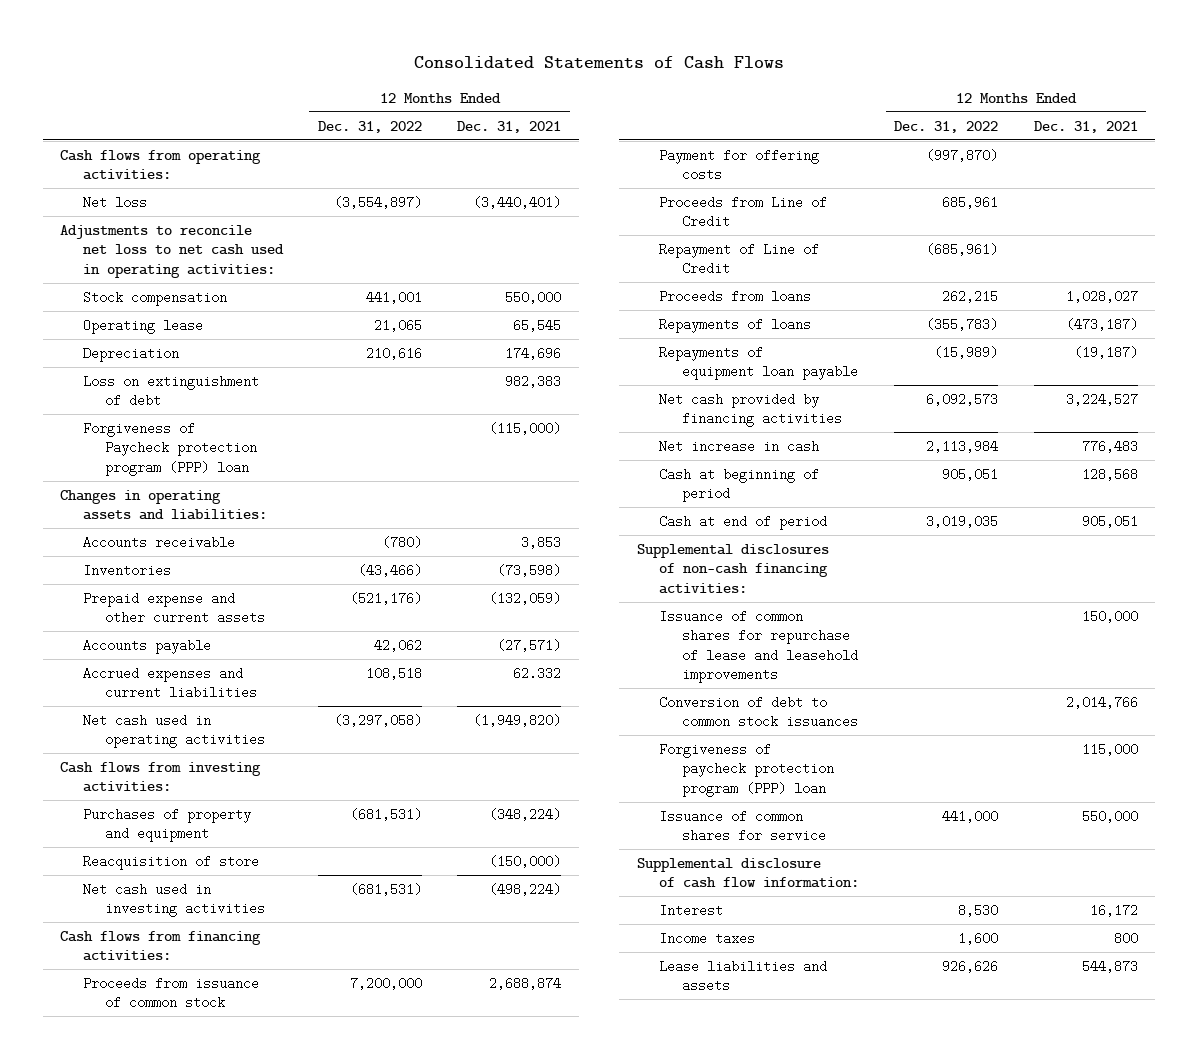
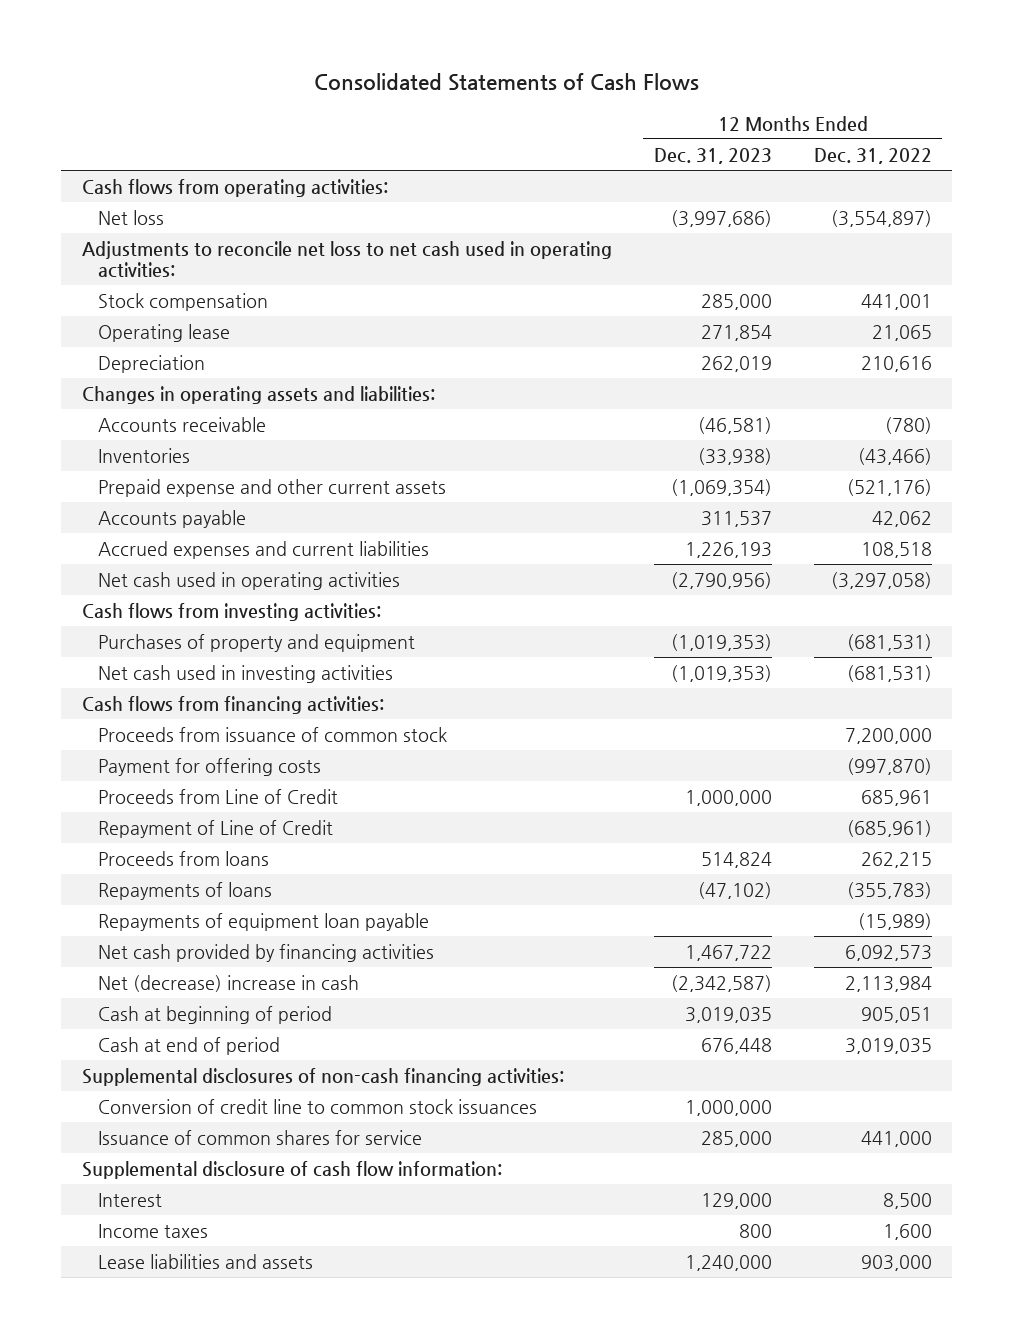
- | 12 Months Ended Dec. 31, 2022 | 12 Months Ended Dec. 31, 2021
+ | 12 Months Ended Dec. 31, 2023 | 12 Months Ended Dec. 31, 2022
- Loss on extinguishment of debt | | 982,383
- Forgiveness of Paycheck protection program (PPP) loan | | (115,000)
- Reacquisition of store | | (150,000)
- Net increase in cash | 2,113,984 | 776,483
+ Net (decrease) increase in cash | (2,342,587) | 2,113,984
- Issuance of common shares for repurchase of lease and leasehold improvements | | 150,000
- Conversion of debt to common stock issuances | | 2,014,766
- Forgiveness of paycheck protection program (PPP) loan | | 115,000
+ Conversion of credit line to common stock issuances | 1,000,000 |
- Interest | 8,530 | 16,172
+ Interest | 129,000 | 8,500
- Lease liabilities and assets | 926,626 | 544,873
+ Lease liabilities and assets | 1,240,000 | 903,000

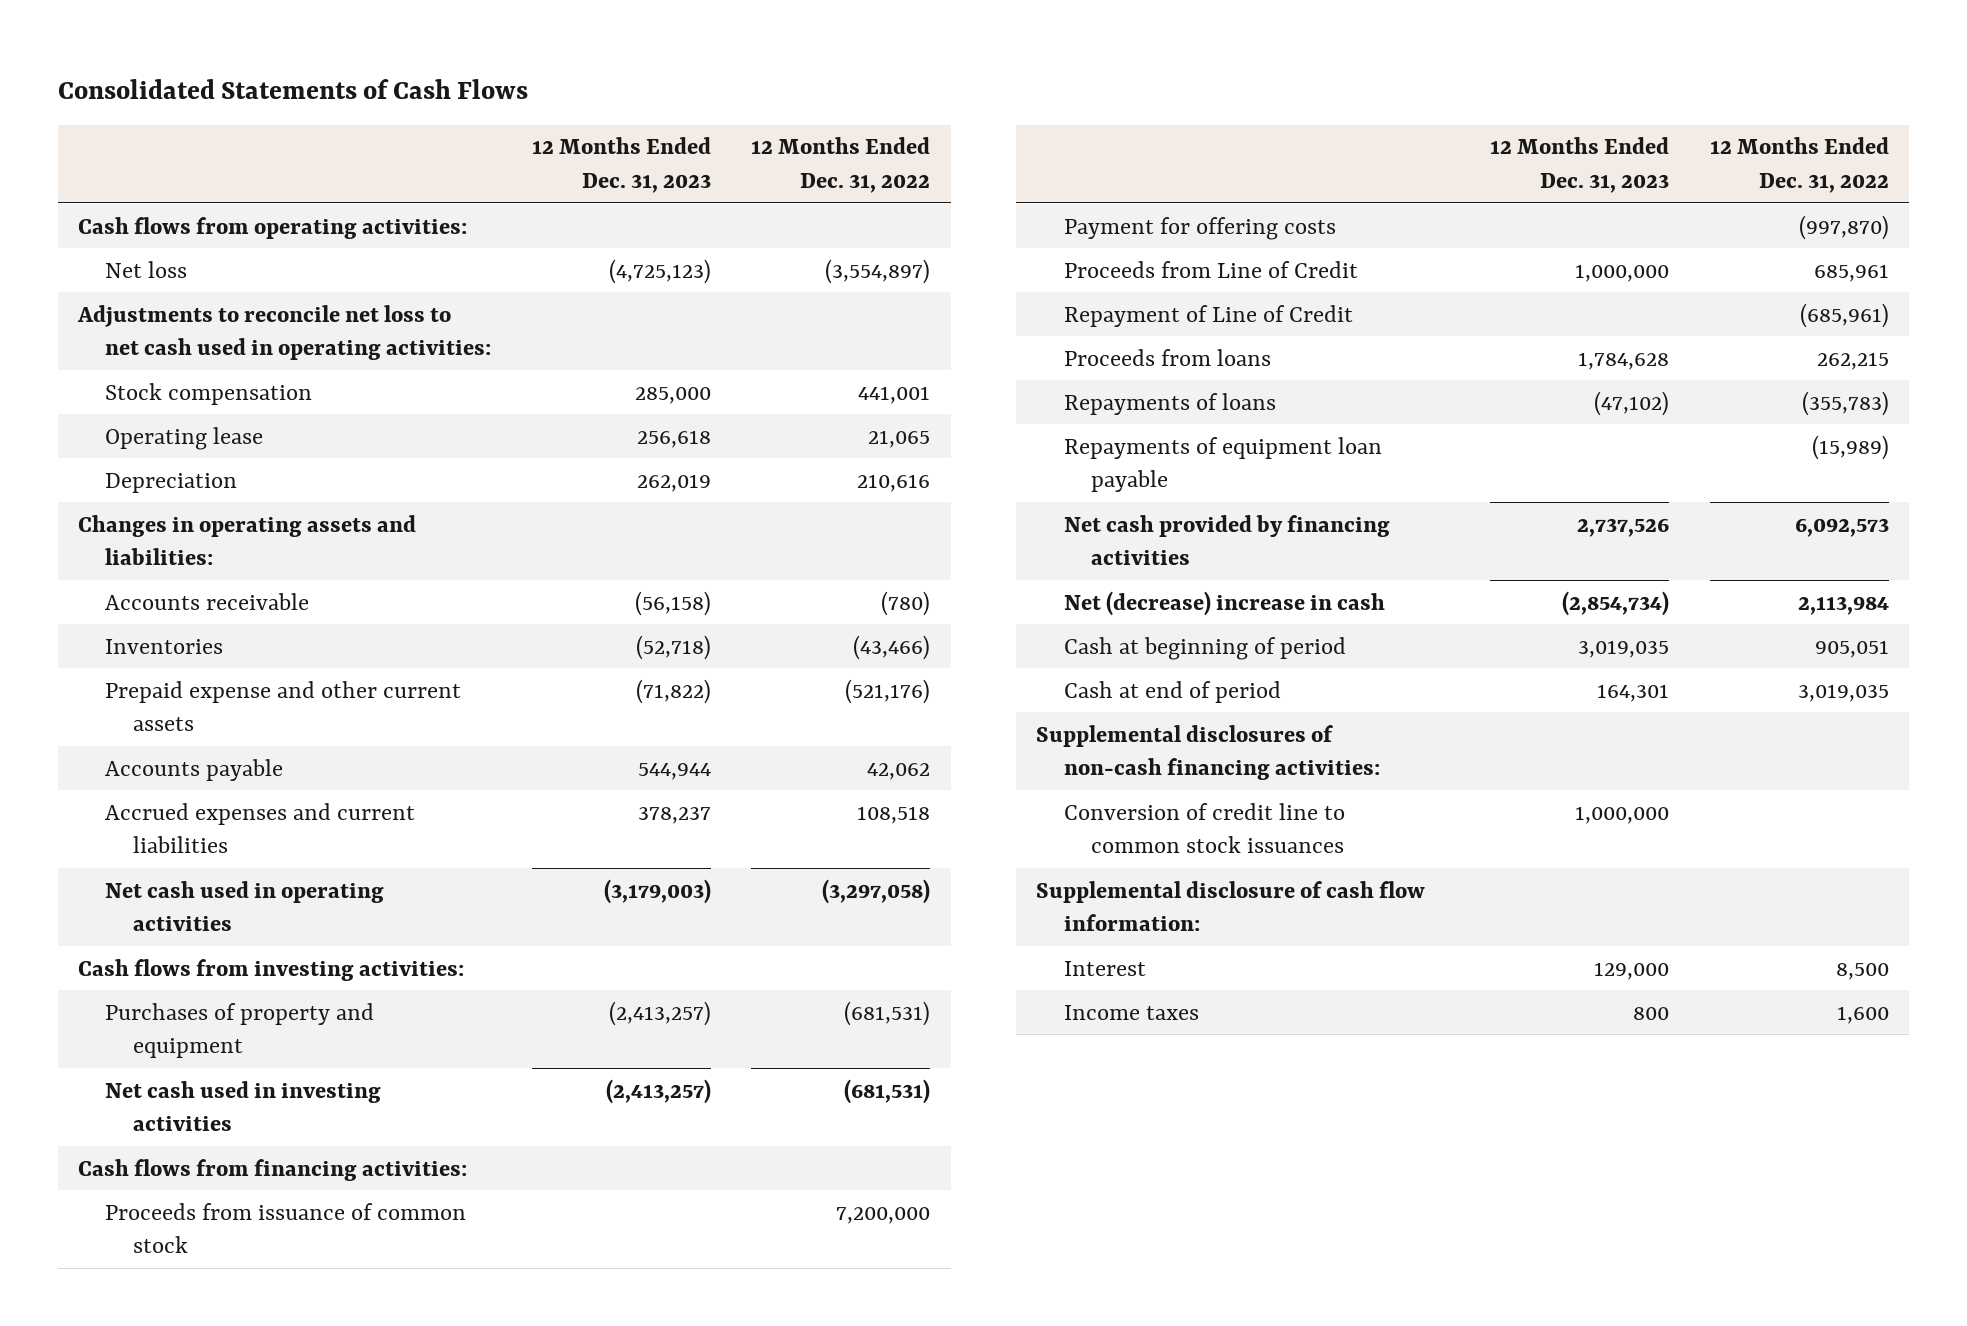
- Net loss | (3,997,686) | (3,554,897)
+ Net loss | (4,725,123) | (3,554,897)
- Operating lease | 271,854 | 21,065
+ Operating lease | 256,618 | 21,065
- Accounts receivable | (46,581) | (780)
- Inventories | (33,938) | (43,466)
- Prepaid expense and other current assets | (1,069,354) | (521,176)
- Accounts payable | 311,537 | 42,062
- Accrued expenses and current liabilities | 1,226,193 | 108,518
- Net cash used in operating activities | (2,790,956) | (3,297,058)
+ Accounts receivable | (56,158) | (780)
+ Inventories | (52,718) | (43,466)
+ Prepaid expense and other current assets | (71,822) | (521,176)
+ Accounts payable | 544,944 | 42,062
+ Accrued expenses and current liabilities | 378,237 | 108,518
+ Net cash used in operating activities | (3,179,003) | (3,297,058)
- Purchases of property and equipment | (1,019,353) | (681,531)
- Net cash used in investing activities | (1,019,353) | (681,531)
+ Purchases of property and equipment | (2,413,257) | (681,531)
+ Net cash used in investing activities | (2,413,257) | (681,531)
- Proceeds from loans | 514,824 | 262,215
+ Proceeds from loans | 1,784,628 | 262,215
- Net cash provided by financing activities | 1,467,722 | 6,092,573
- Net (decrease) increase in cash | (2,342,587) | 2,113,984
+ Net cash provided by financing activities | 2,737,526 | 6,092,573
+ Net (decrease) increase in cash | (2,854,734) | 2,113,984
- Cash at end of period | 676,448 | 3,019,035
+ Cash at end of period | 164,301 | 3,019,035
- Issuance of common shares for service | 285,000 | 441,000
- Lease liabilities and assets | 1,240,000 | 903,000

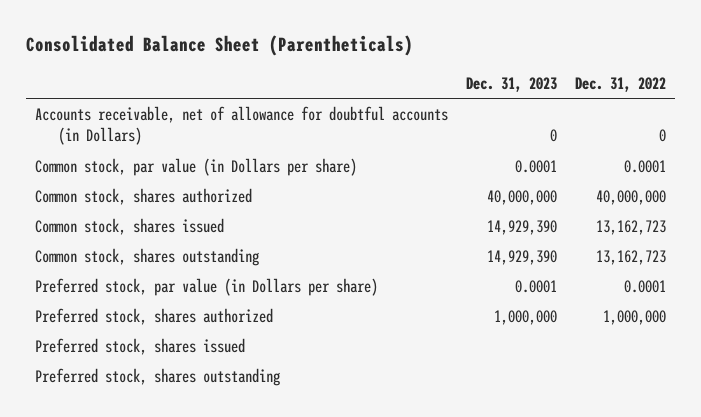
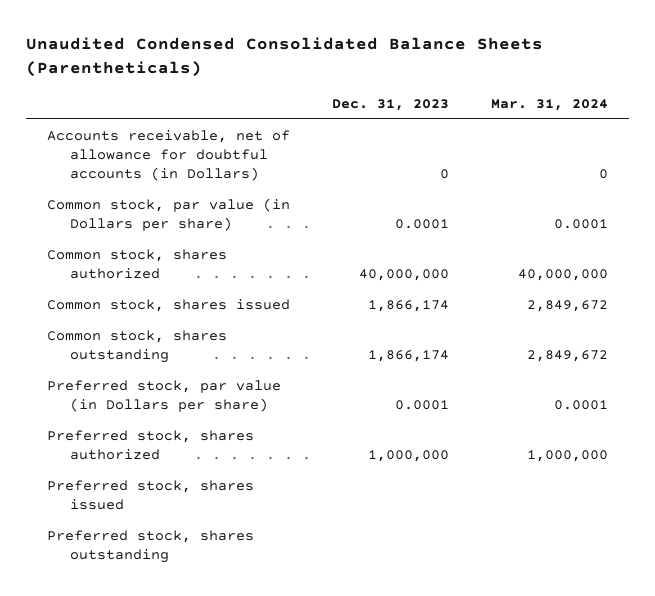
- Consolidated Balance Sheet (Parentheticals)
+ Unaudited Condensed Consolidated Balance Sheets (Parentheticals)
- | Dec. 31, 2023 | Dec. 31, 2022
+ | Dec. 31, 2023 | Mar. 31, 2024
- Common stock, shares issued | 14,929,390 | 13,162,723
- Common stock, shares outstanding | 14,929,390 | 13,162,723
+ Common stock, shares issued | 1,866,174 | 2,849,672
+ Common stock, shares outstanding | 1,866,174 | 2,849,672

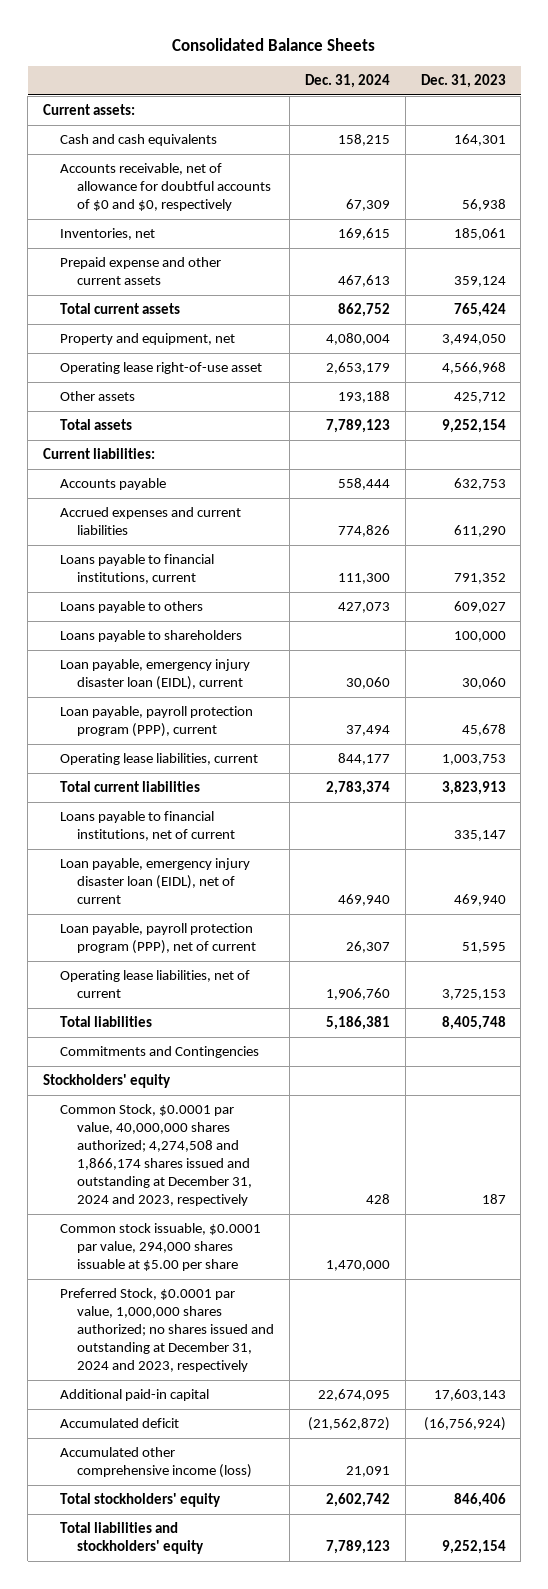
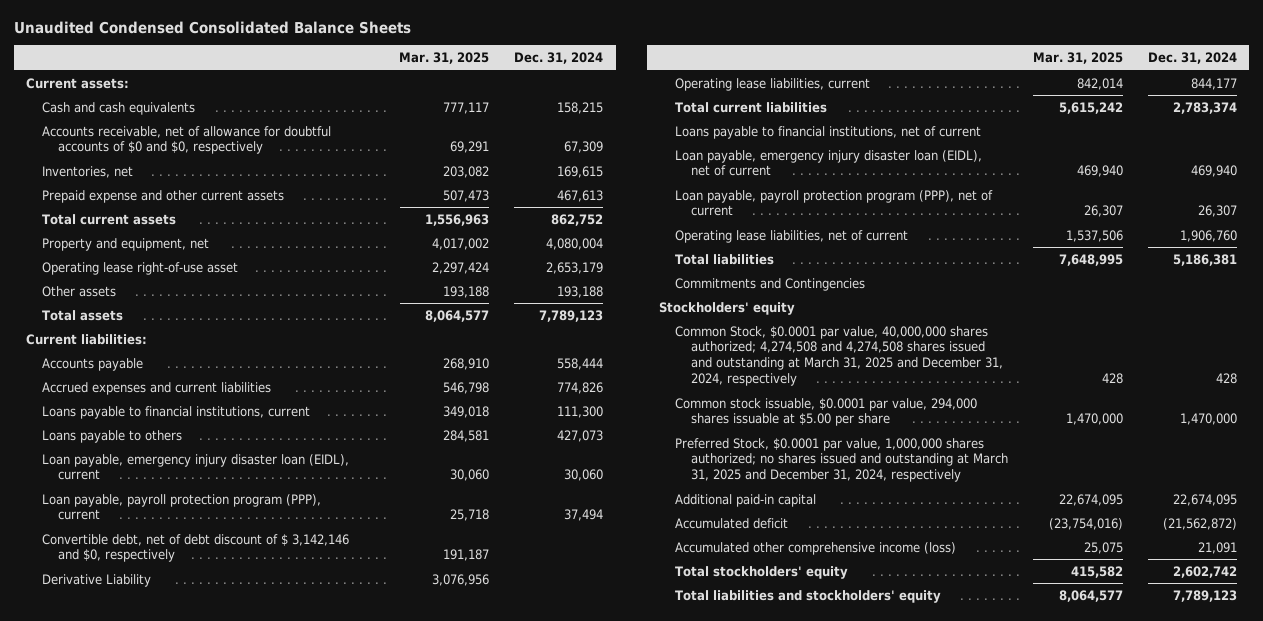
- Consolidated Balance Sheets
+ Unaudited Condensed Consolidated Balance Sheets
- | Dec. 31, 2024 | Dec. 31, 2023
+ | Mar. 31, 2025 | Dec. 31, 2024
- Loans payable to shareholders | | 100,000
+ Convertible debt, net of debt discount of $ 3,142,146 and $0, respectively | 191,187 |
+ Derivative Liability | 3,076,956 |
- Common Stock, $0.0001 par value, 40,000,000 shares authorized; 4,274,508 and 1,866,174 shares issued and outstanding at December 31, 2024 and 2023, respectively | 428 | 187
+ Common Stock, $0.0001 par value, 40,000,000 shares authorized; 4,274,508 and 4,274,508 shares issued and outstanding at March 31, 2025 and December 31, 2024, respectively | 428 | 428
- Preferred Stock, $0.0001 par value, 1,000,000 shares authorized; no shares issued and outstanding at December 31, 2024 and 2023, respectively
+ Preferred Stock, $0.0001 par value, 1,000,000 shares authorized; no shares issued and outstanding at March 31, 2025 and December 31, 2024, respectively

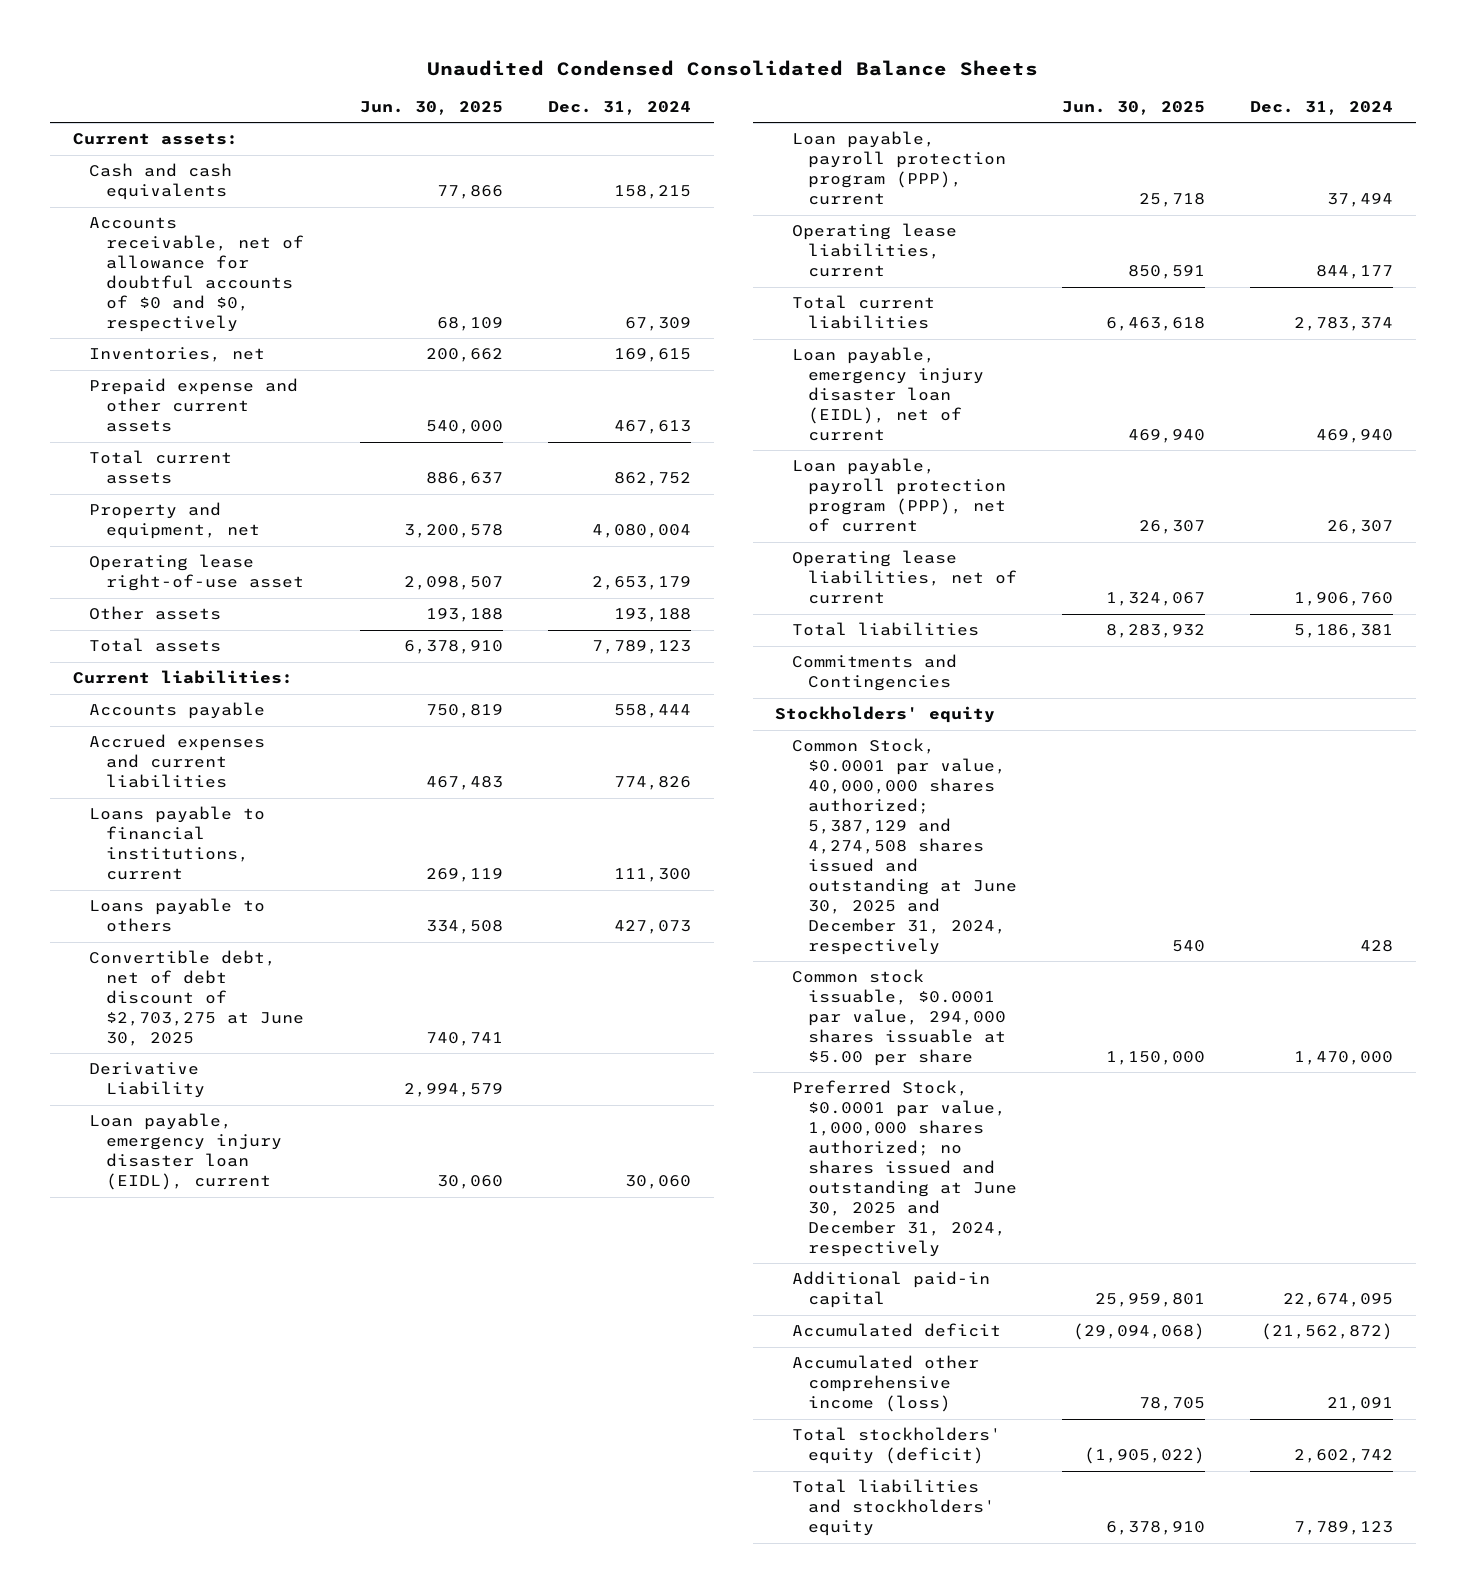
- | Mar. 31, 2025 | Dec. 31, 2024
+ | Jun. 30, 2025 | Dec. 31, 2024
+ Convertible debt, net of debt discount of $2,703,275 at June 30, 2025 | 740,741 |
moved up: Derivative Liability | 2,994,579 |
- Convertible debt, net of debt discount of $ 3,142,146 and $0, respectively | 191,187 |
- Loans payable to financial institutions, net of current
- Common Stock, $0.0001 par value, 40,000,000 shares authorized; 4,274,508 and 4,274,508 shares issued and outstanding at March 31, 2025 and December 31, 2024, respectively | 428 | 428
+ Common Stock, $0.0001 par value, 40,000,000 shares authorized; 5,387,129 and 4,274,508 shares issued and outstanding at June 30, 2025 and December 31, 2024, respectively | 540 | 428
- Preferred Stock, $0.0001 par value, 1,000,000 shares authorized; no shares issued and outstanding at March 31, 2025 and December 31, 2024, respectively
+ Preferred Stock, $0.0001 par value, 1,000,000 shares authorized; no shares issued and outstanding at June 30, 2025 and December 31, 2024, respectively
- Total stockholders' equity | 415,582 | 2,602,742
+ Total stockholders' equity (deficit) | (1,905,022) | 2,602,742

